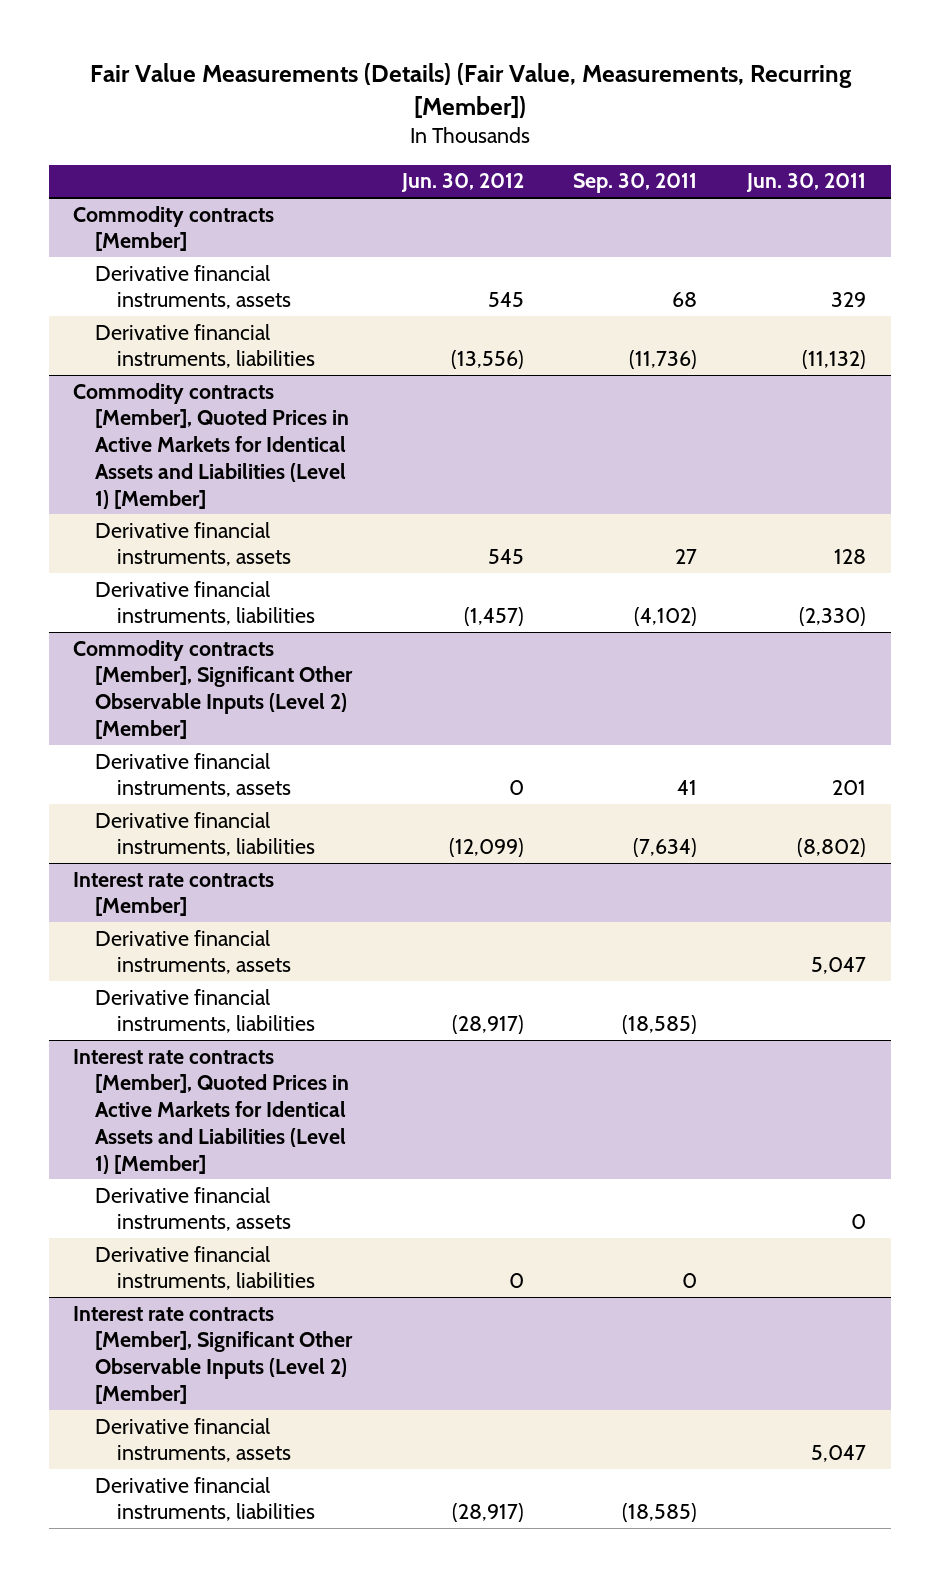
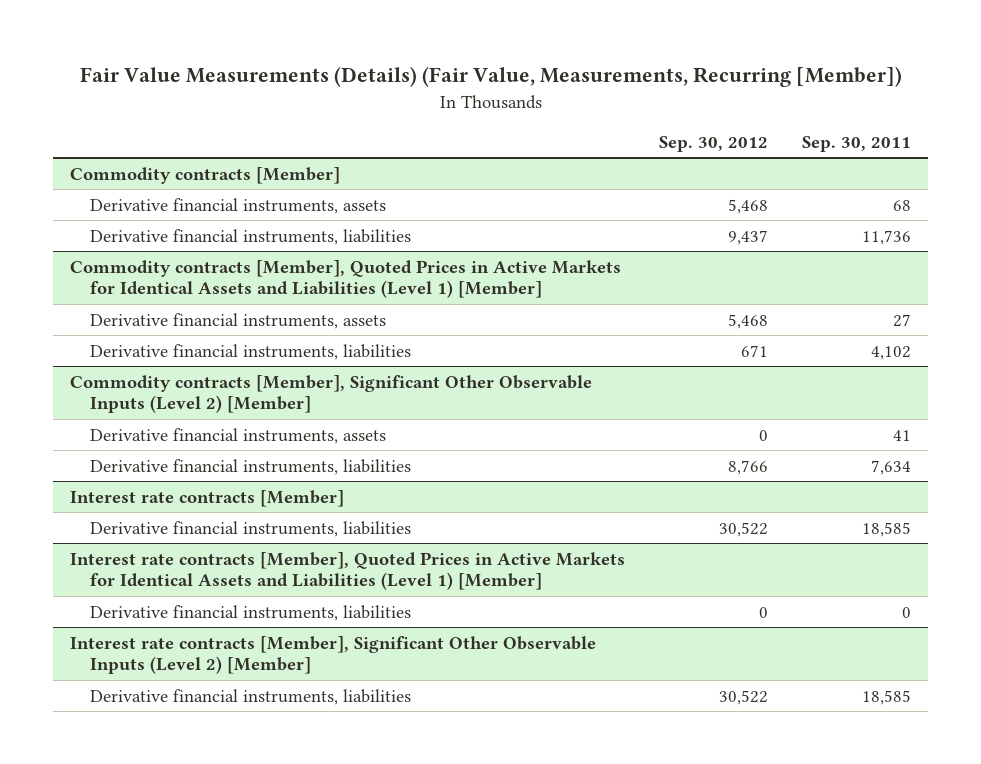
- | Jun. 30, 2012 | Sep. 30, 2011 | Jun. 30, 2011
+ | Sep. 30, 2012 | Sep. 30, 2011
@ Commodity contracts [Member]
- Derivative financial instruments, liabilities | (13,556) | (11,736) | (11,132)
+ Derivative financial instruments, liabilities | 9,437 | 11,736
@ Commodity contracts [Member], Quoted Prices in Active Markets for Identical Assets and Liabilities (Level 1) [Member]
- Derivative financial instruments, liabilities | (1,457) | (4,102) | (2,330)
+ Derivative financial instruments, liabilities | 671 | 4,102
@ Commodity contracts [Member], Significant Other Observable Inputs (Level 2) [Member]
- Derivative financial instruments, liabilities | (12,099) | (7,634) | (8,802)
+ Derivative financial instruments, liabilities | 8,766 | 7,634
@ Interest rate contracts [Member]
- Derivative financial instruments, assets | | | 5,047
- Derivative financial instruments, liabilities | (28,917) | (18,585) |
+ Derivative financial instruments, liabilities | 30,522 | 18,585
@ Interest rate contracts [Member], Quoted Prices in Active Markets for Identical Assets and Liabilities (Level 1) [Member]
- Derivative financial instruments, assets | | | 0
@ Interest rate contracts [Member], Significant Other Observable Inputs (Level 2) [Member]
- Derivative financial instruments, assets | | | 5,047
- Derivative financial instruments, liabilities | (28,917) | (18,585) |
+ Derivative financial instruments, liabilities | 30,522 | 18,585

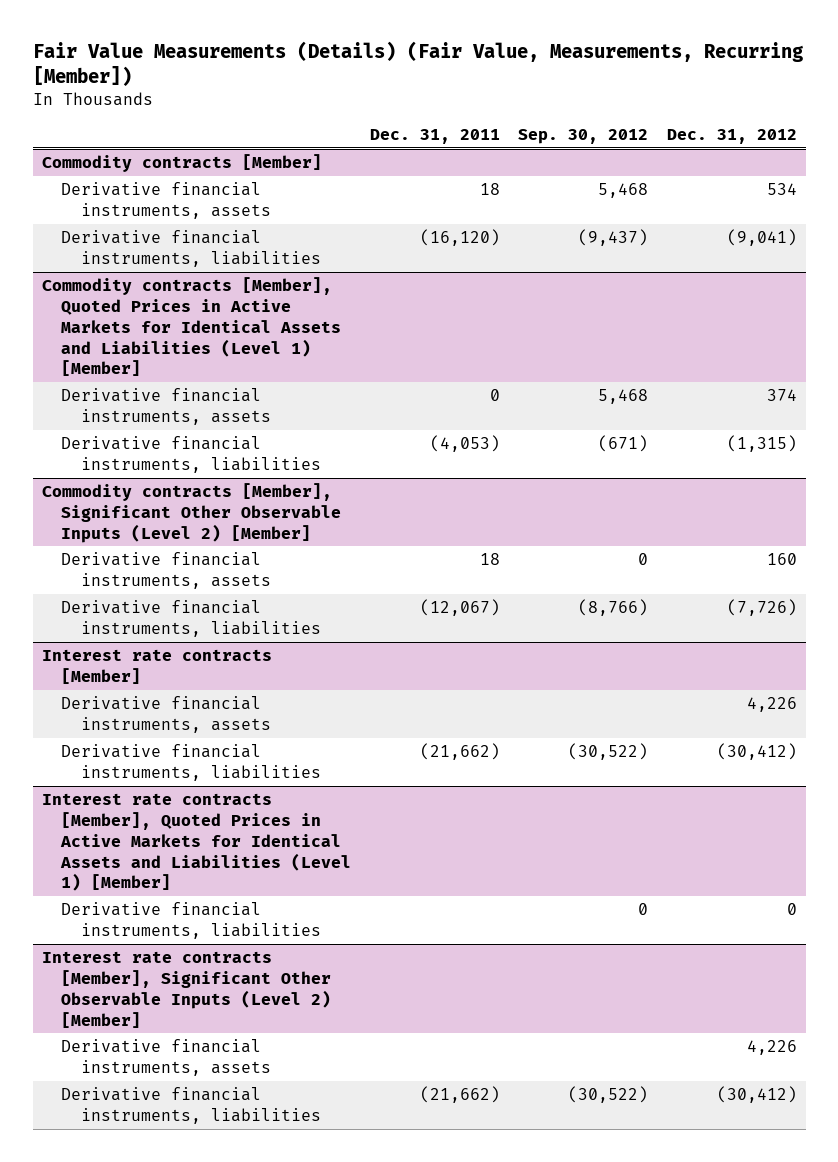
- | Sep. 30, 2012 | Sep. 30, 2011
+ | Dec. 31, 2011 | Sep. 30, 2012 | Dec. 31, 2012
@ Commodity contracts [Member]
- Derivative financial instruments, liabilities | 9,437 | 11,736
+ Derivative financial instruments, liabilities | (16,120) | (9,437) | (9,041)
@ Commodity contracts [Member], Quoted Prices in Active Markets for Identical Assets and Liabilities (Level 1) [Member]
- Derivative financial instruments, liabilities | 671 | 4,102
+ Derivative financial instruments, liabilities | (4,053) | (671) | (1,315)
@ Commodity contracts [Member], Significant Other Observable Inputs (Level 2) [Member]
- Derivative financial instruments, liabilities | 8,766 | 7,634
+ Derivative financial instruments, liabilities | (12,067) | (8,766) | (7,726)
@ Interest rate contracts [Member]
- Derivative financial instruments, liabilities | 30,522 | 18,585
+ Derivative financial instruments, assets | | | 4,226
+ Derivative financial instruments, liabilities | (21,662) | (30,522) | (30,412)
@ Interest rate contracts [Member], Significant Other Observable Inputs (Level 2) [Member]
- Derivative financial instruments, liabilities | 30,522 | 18,585
+ Derivative financial instruments, assets | | | 4,226
+ Derivative financial instruments, liabilities | (21,662) | (30,522) | (30,412)

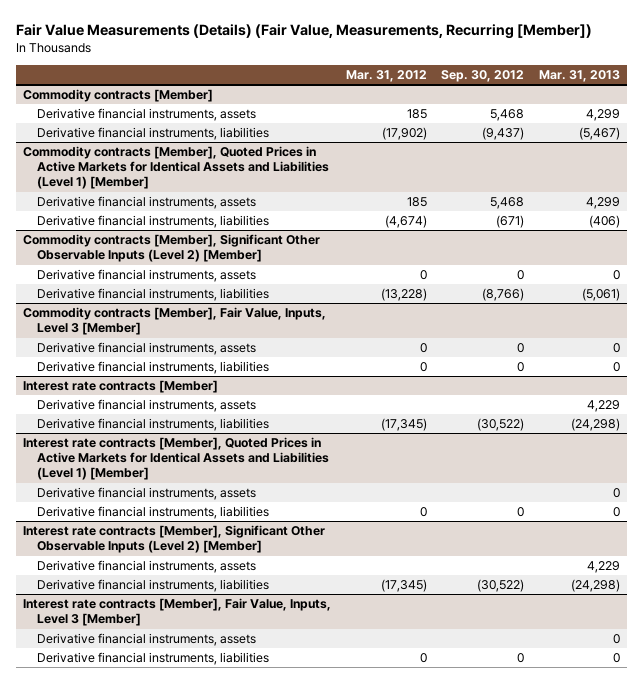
- | Dec. 31, 2011 | Sep. 30, 2012 | Dec. 31, 2012
+ | Mar. 31, 2012 | Sep. 30, 2012 | Mar. 31, 2013
+ Commodity contracts [Member], Fair Value, Inputs, Level 3 [Member]
+ Derivative financial instruments, assets | 0 | 0 | 0
+ Derivative financial instruments, liabilities | 0 | 0 | 0
@ Interest rate contracts [Member], Quoted Prices in Active Markets for Identical Assets and Liabilities (Level 1) [Member]
+ Derivative financial instruments, assets | | | 0
+ Interest rate contracts [Member], Fair Value, Inputs, Level 3 [Member]
+ Derivative financial instruments, assets | | | 0
+ Derivative financial instruments, liabilities | 0 | 0 | 0

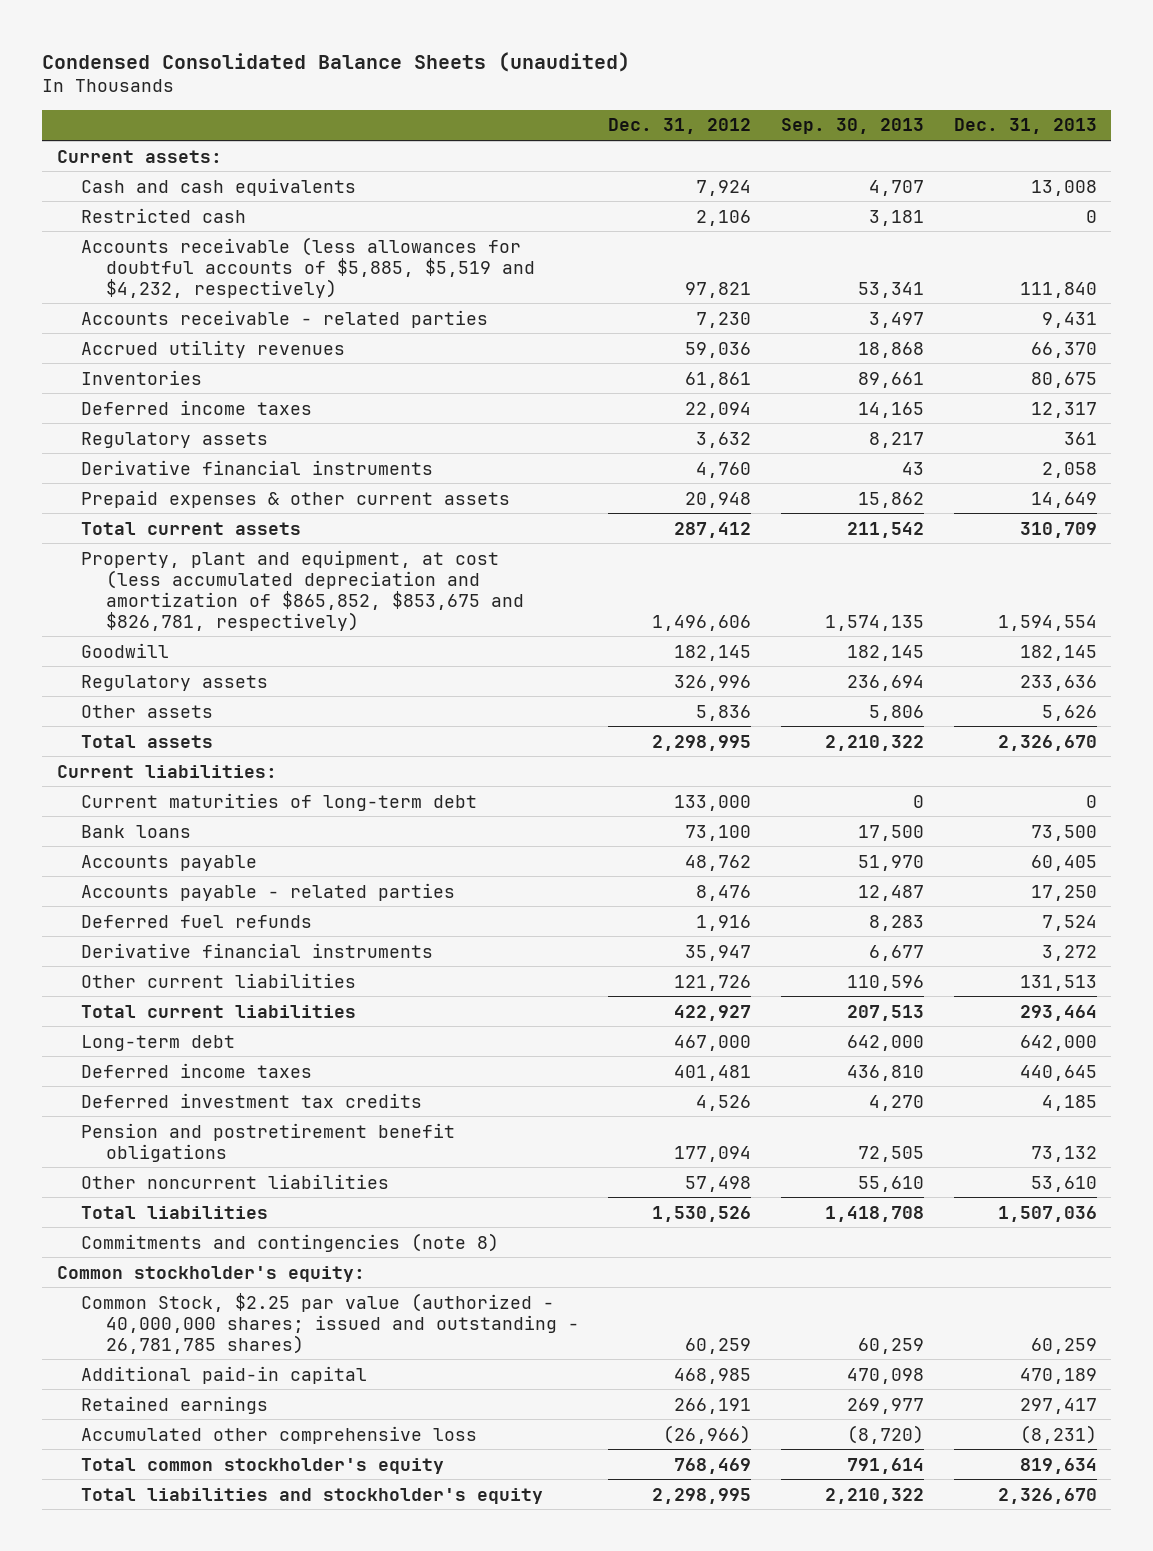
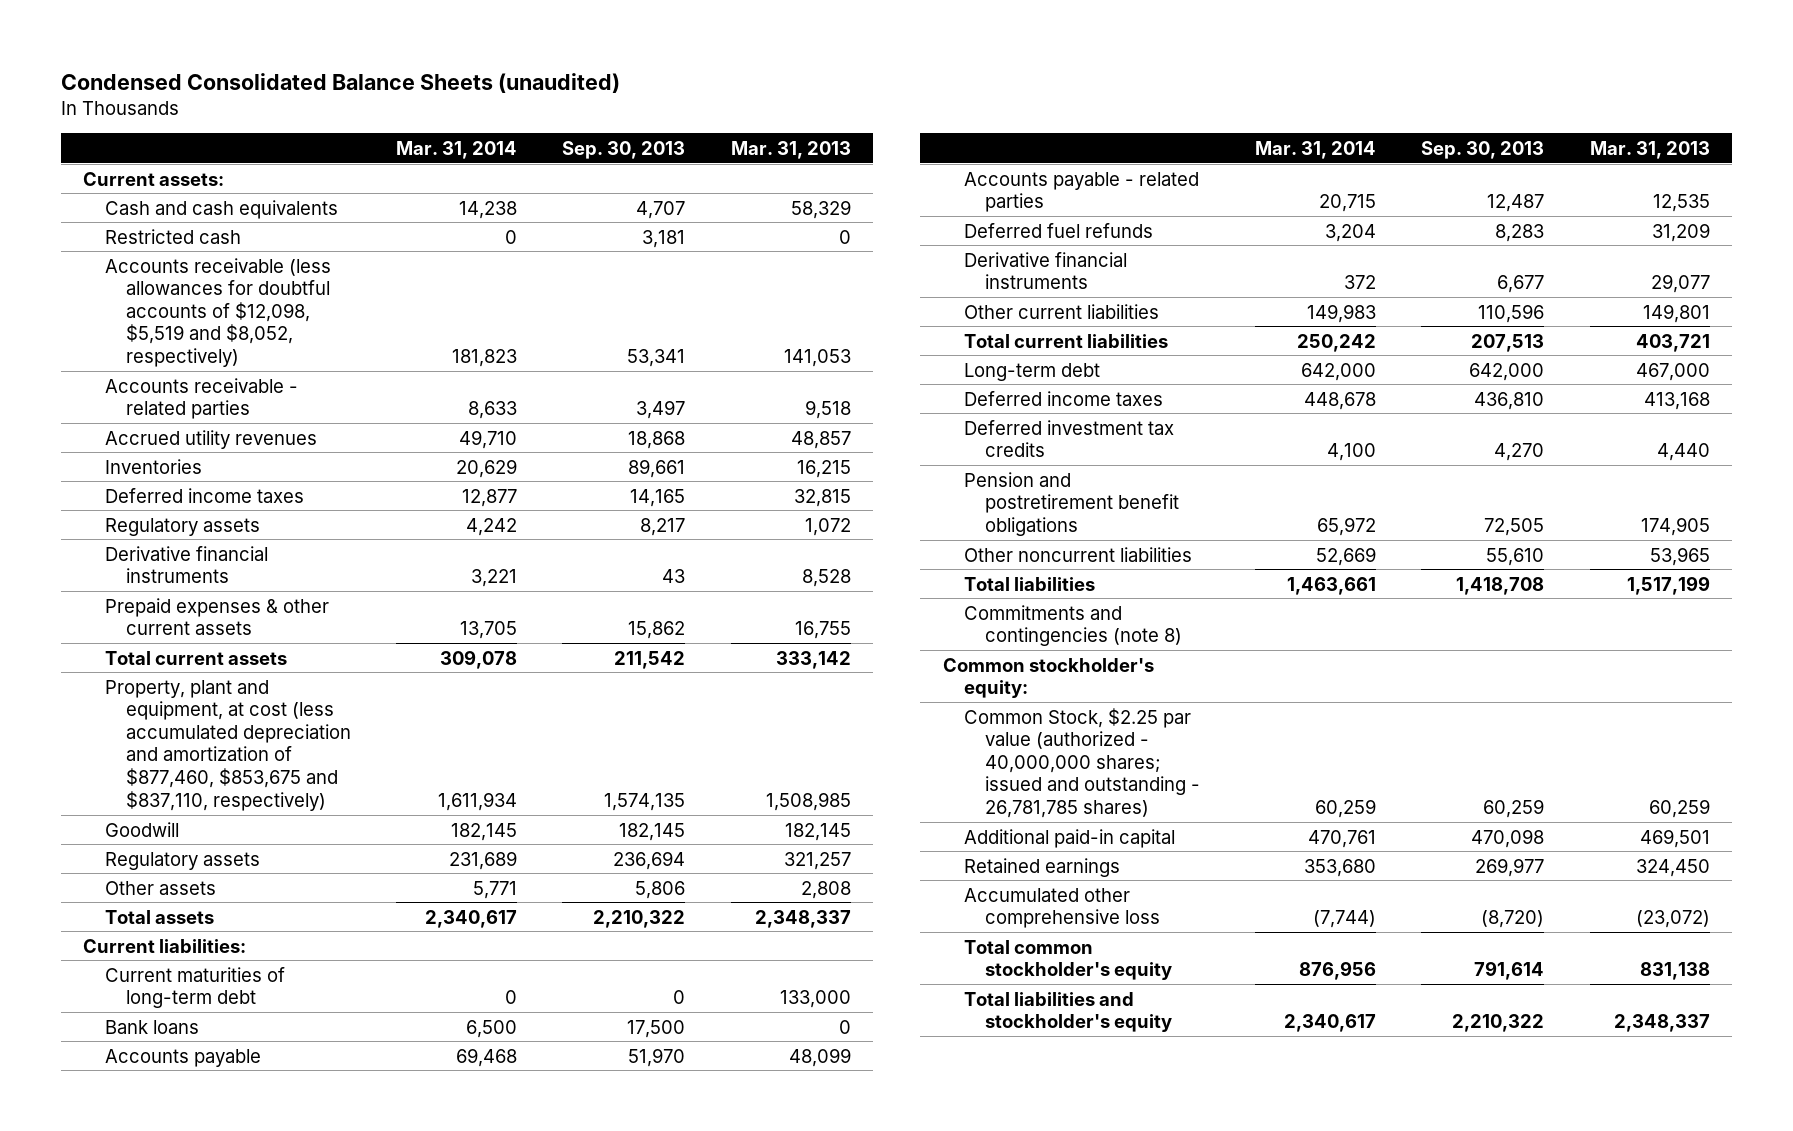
- | Dec. 31, 2012 | Sep. 30, 2013 | Dec. 31, 2013
+ | Mar. 31, 2014 | Sep. 30, 2013 | Mar. 31, 2013
- Accounts receivable (less allowances for doubtful accounts of $5,885, $5,519 and $4,232, respectively) | 97,821 | 53,341 | 111,840
+ Accounts receivable (less allowances for doubtful accounts of $12,098, $5,519 and $8,052, respectively) | 181,823 | 53,341 | 141,053
- Property, plant and equipment, at cost (less accumulated depreciation and amortization of $865,852, $853,675 and $826,781, respectively) | 1,496,606 | 1,574,135 | 1,594,554
+ Property, plant and equipment, at cost (less accumulated depreciation and amortization of $877,460, $853,675 and $837,110, respectively) | 1,611,934 | 1,574,135 | 1,508,985

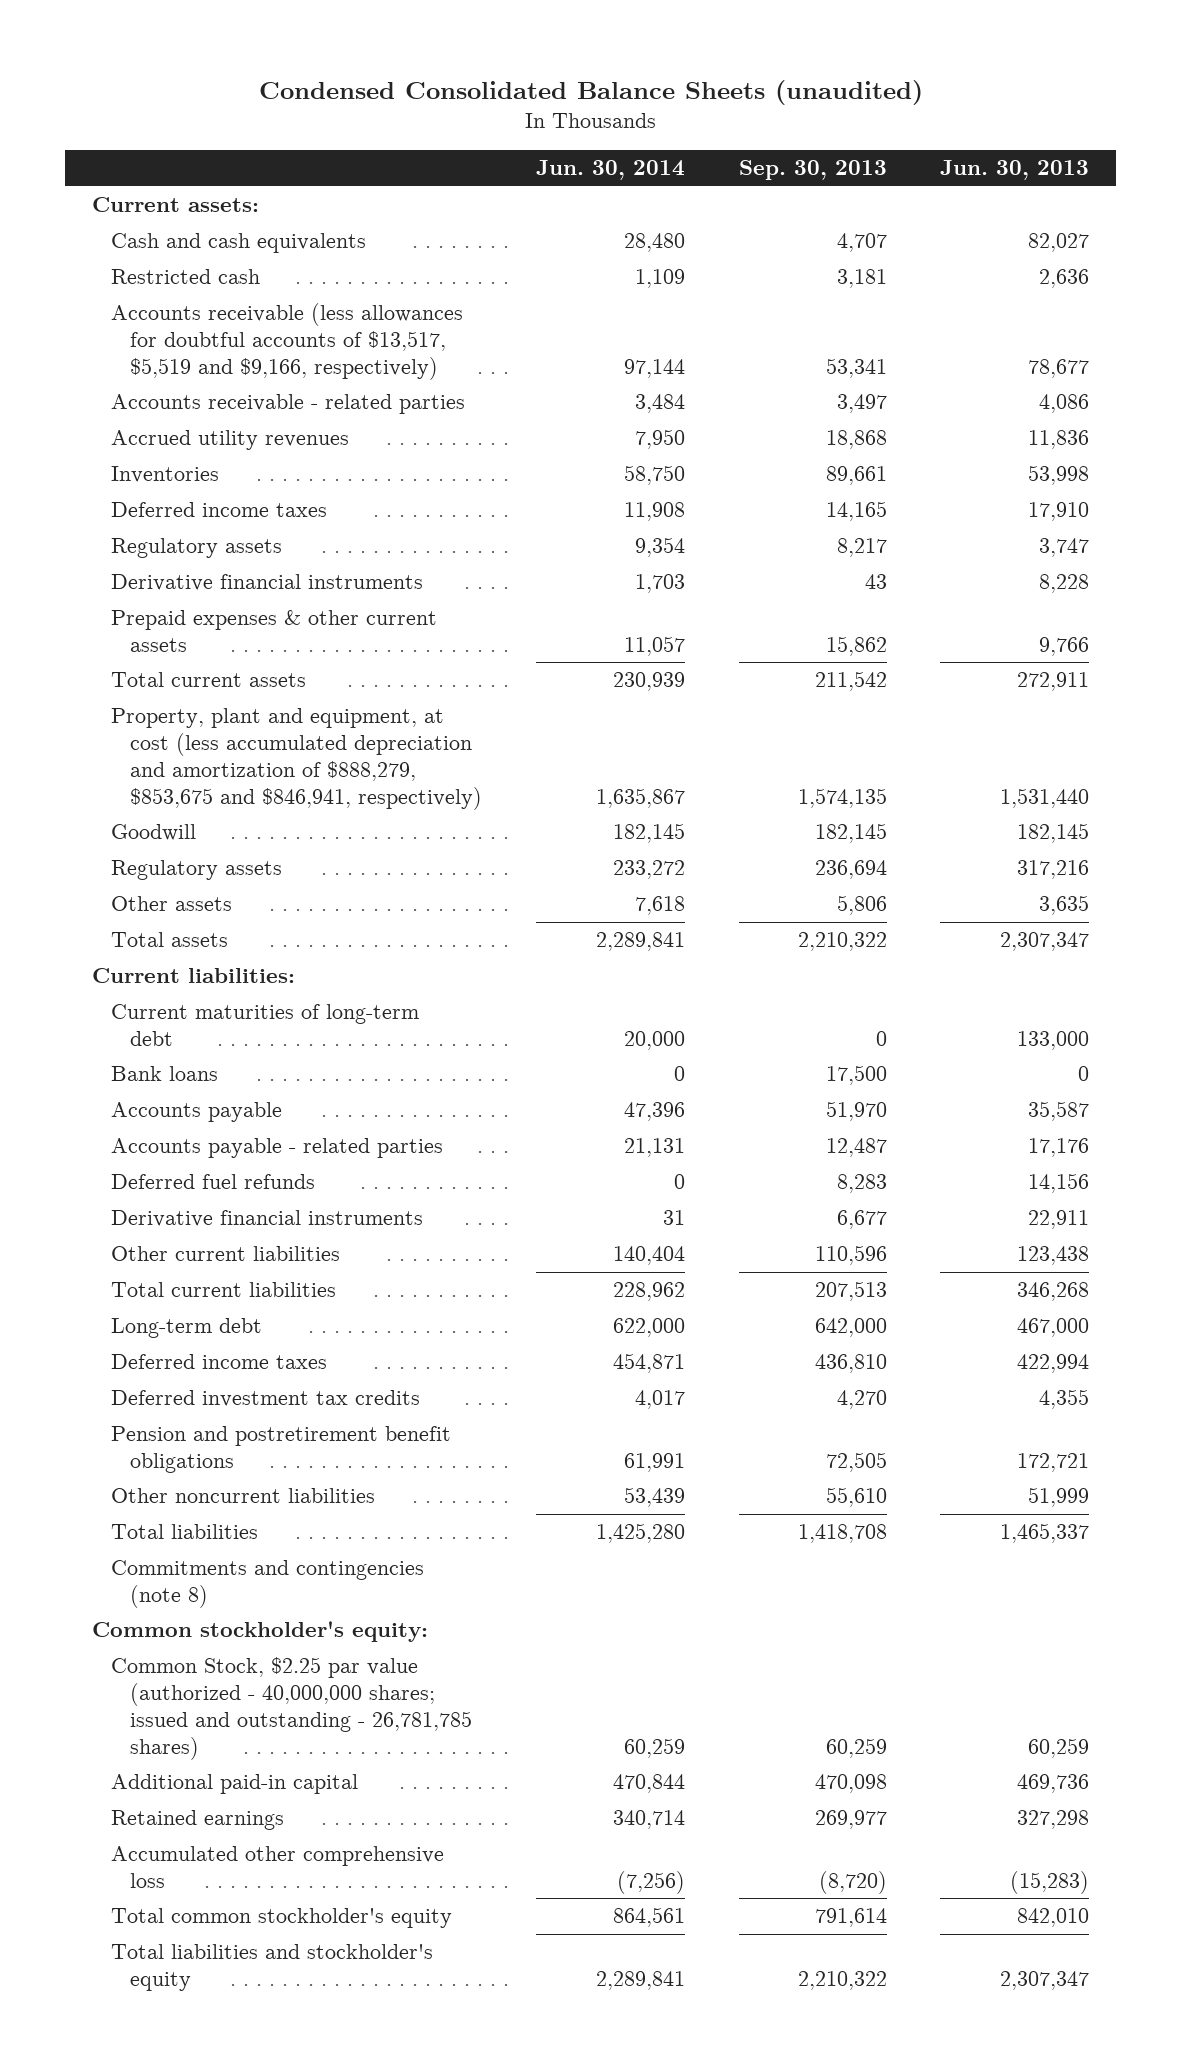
- | Mar. 31, 2014 | Sep. 30, 2013 | Mar. 31, 2013
+ | Jun. 30, 2014 | Sep. 30, 2013 | Jun. 30, 2013
- Accounts receivable (less allowances for doubtful accounts of $12,098, $5,519 and $8,052, respectively) | 181,823 | 53,341 | 141,053
+ Accounts receivable (less allowances for doubtful accounts of $13,517, $5,519 and $9,166, respectively) | 97,144 | 53,341 | 78,677
- Property, plant and equipment, at cost (less accumulated depreciation and amortization of $877,460, $853,675 and $837,110, respectively) | 1,611,934 | 1,574,135 | 1,508,985
+ Property, plant and equipment, at cost (less accumulated depreciation and amortization of $888,279, $853,675 and $846,941, respectively) | 1,635,867 | 1,574,135 | 1,531,440

